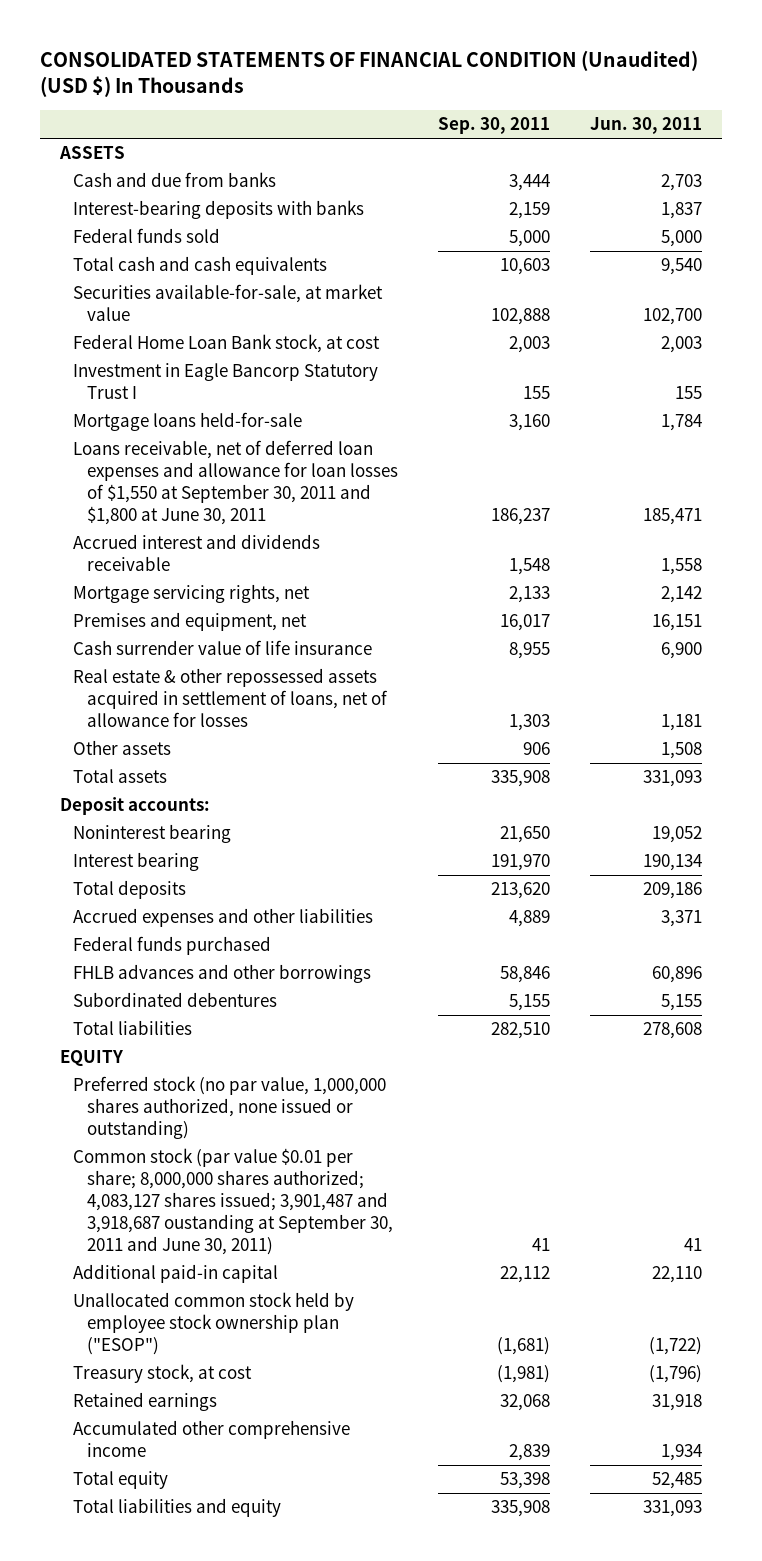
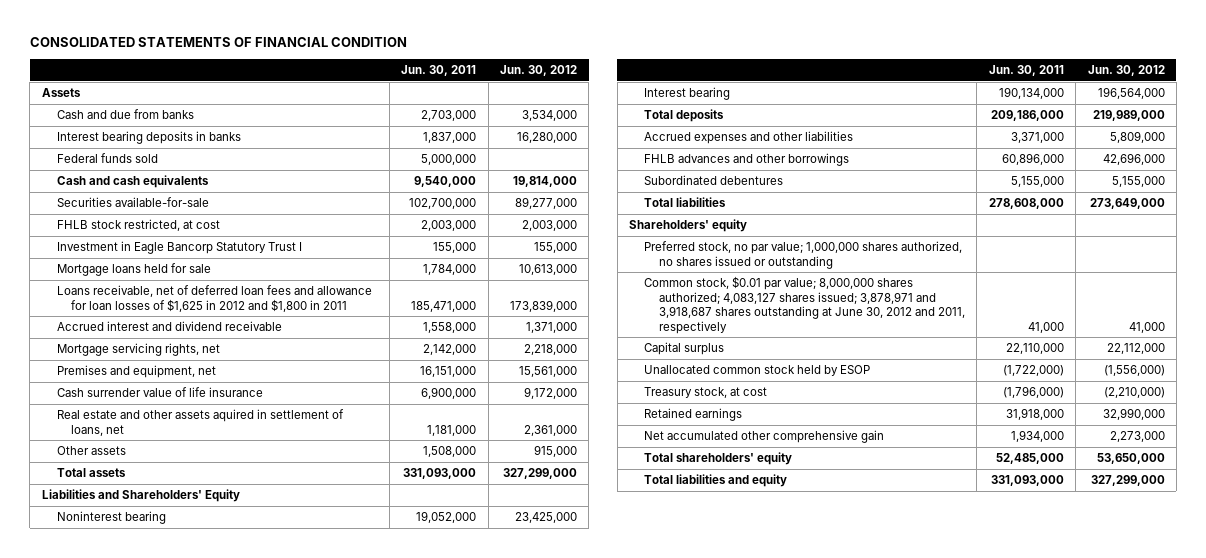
- CONSOLIDATED STATEMENTS OF FINANCIAL CONDITION (Unaudited) (USD $) In Thousands
+ CONSOLIDATED STATEMENTS OF FINANCIAL CONDITION
- | Sep. 30, 2011 | Jun. 30, 2011
+ | Jun. 30, 2011 | Jun. 30, 2012
- ASSETS
- Cash and due from banks | 3,444 | 2,703
- Interest-bearing deposits with banks | 2,159 | 1,837
- Federal funds sold | 5,000 | 5,000
- Total cash and cash equivalents | 10,603 | 9,540
- Securities available-for-sale, at market value | 102,888 | 102,700
- Federal Home Loan Bank stock, at cost | 2,003 | 2,003
- Investment in Eagle Bancorp Statutory Trust I | 155 | 155
- Mortgage loans held-for-sale | 3,160 | 1,784
- Loans receivable, net of deferred loan expenses and allowance for loan losses of $1,550 at September 30, 2011 and $1,800 at June 30, 2011 | 186,237 | 185,471
- Accrued interest and dividends receivable | 1,548 | 1,558
- Mortgage servicing rights, net | 2,133 | 2,142
- Premises and equipment, net | 16,017 | 16,151
- Cash surrender value of life insurance | 8,955 | 6,900
- Real estate & other repossessed assets acquired in settlement of loans, net of allowance for losses | 1,303 | 1,181
- Other assets | 906 | 1,508
- Total assets | 335,908 | 331,093
- Deposit accounts:
- Noninterest bearing | 21,650 | 19,052
- Interest bearing | 191,970 | 190,134
- Total deposits | 213,620 | 209,186
- Accrued expenses and other liabilities | 4,889 | 3,371
- Federal funds purchased
- FHLB advances and other borrowings | 58,846 | 60,896
- Subordinated debentures | 5,155 | 5,155
- Total liabilities | 282,510 | 278,608
- EQUITY
- Preferred stock (no par value, 1,000,000 shares authorized, none issued or outstanding)
- Common stock (par value $0.01 per share; 8,000,000 shares authorized; 4,083,127 shares issued; 3,901,487 and 3,918,687 oustanding at September 30, 2011 and June 30, 2011) | 41 | 41
- Additional paid-in capital | 22,112 | 22,110
- Unallocated common stock held by employee stock ownership plan ("ESOP") | (1,681) | (1,722)
- Treasury stock, at cost | (1,981) | (1,796)
- Retained earnings | 32,068 | 31,918
- Accumulated other comprehensive income | 2,839 | 1,934
- Total equity | 53,398 | 52,485
- Total liabilities and equity | 335,908 | 331,093
+ Assets
+ Cash and due from banks | 2,703,000 | 3,534,000
+ Interest bearing deposits in banks | 1,837,000 | 16,280,000
+ Federal funds sold | 5,000,000 |
+ Cash and cash equivalents | 9,540,000 | 19,814,000
+ Securities available-for-sale | 102,700,000 | 89,277,000
+ FHLB stock restricted, at cost | 2,003,000 | 2,003,000
+ Investment in Eagle Bancorp Statutory Trust I | 155,000 | 155,000
+ Mortgage loans held for sale | 1,784,000 | 10,613,000
+ Loans receivable, net of deferred loan fees and allowance for loan losses of $1,625 in 2012 and $1,800 in 2011 | 185,471,000 | 173,839,000
+ Accrued interest and dividend receivable | 1,558,000 | 1,371,000
+ Mortgage servicing rights, net | 2,142,000 | 2,218,000
+ Premises and equipment, net | 16,151,000 | 15,561,000
+ Cash surrender value of life insurance | 6,900,000 | 9,172,000
+ Real estate and other assets aquired in settlement of loans, net | 1,181,000 | 2,361,000
+ Other assets | 1,508,000 | 915,000
+ Total assets | 331,093,000 | 327,299,000
+ Liabilities and Shareholders' Equity
+ Noninterest bearing | 19,052,000 | 23,425,000
+ Interest bearing | 190,134,000 | 196,564,000
+ Total deposits | 209,186,000 | 219,989,000
+ Accrued expenses and other liabilities | 3,371,000 | 5,809,000
+ FHLB advances and other borrowings | 60,896,000 | 42,696,000
+ Subordinated debentures | 5,155,000 | 5,155,000
+ Total liabilities | 278,608,000 | 273,649,000
+ Shareholders' equity
+ Preferred stock, no par value; 1,000,000 shares authorized, no shares issued or outstanding
+ Common stock, $0.01 par value; 8,000,000 shares authorized; 4,083,127 shares issued; 3,878,971 and 3,918,687 shares outstanding at June 30, 2012 and 2011, respectively | 41,000 | 41,000
+ Capital surplus | 22,110,000 | 22,112,000
+ Unallocated common stock held by ESOP | (1,722,000) | (1,556,000)
+ Treasury stock, at cost | (1,796,000) | (2,210,000)
+ Retained earnings | 31,918,000 | 32,990,000
+ Net accumulated other comprehensive gain | 1,934,000 | 2,273,000
+ Total shareholders' equity | 52,485,000 | 53,650,000
+ Total liabilities and equity | 331,093,000 | 327,299,000

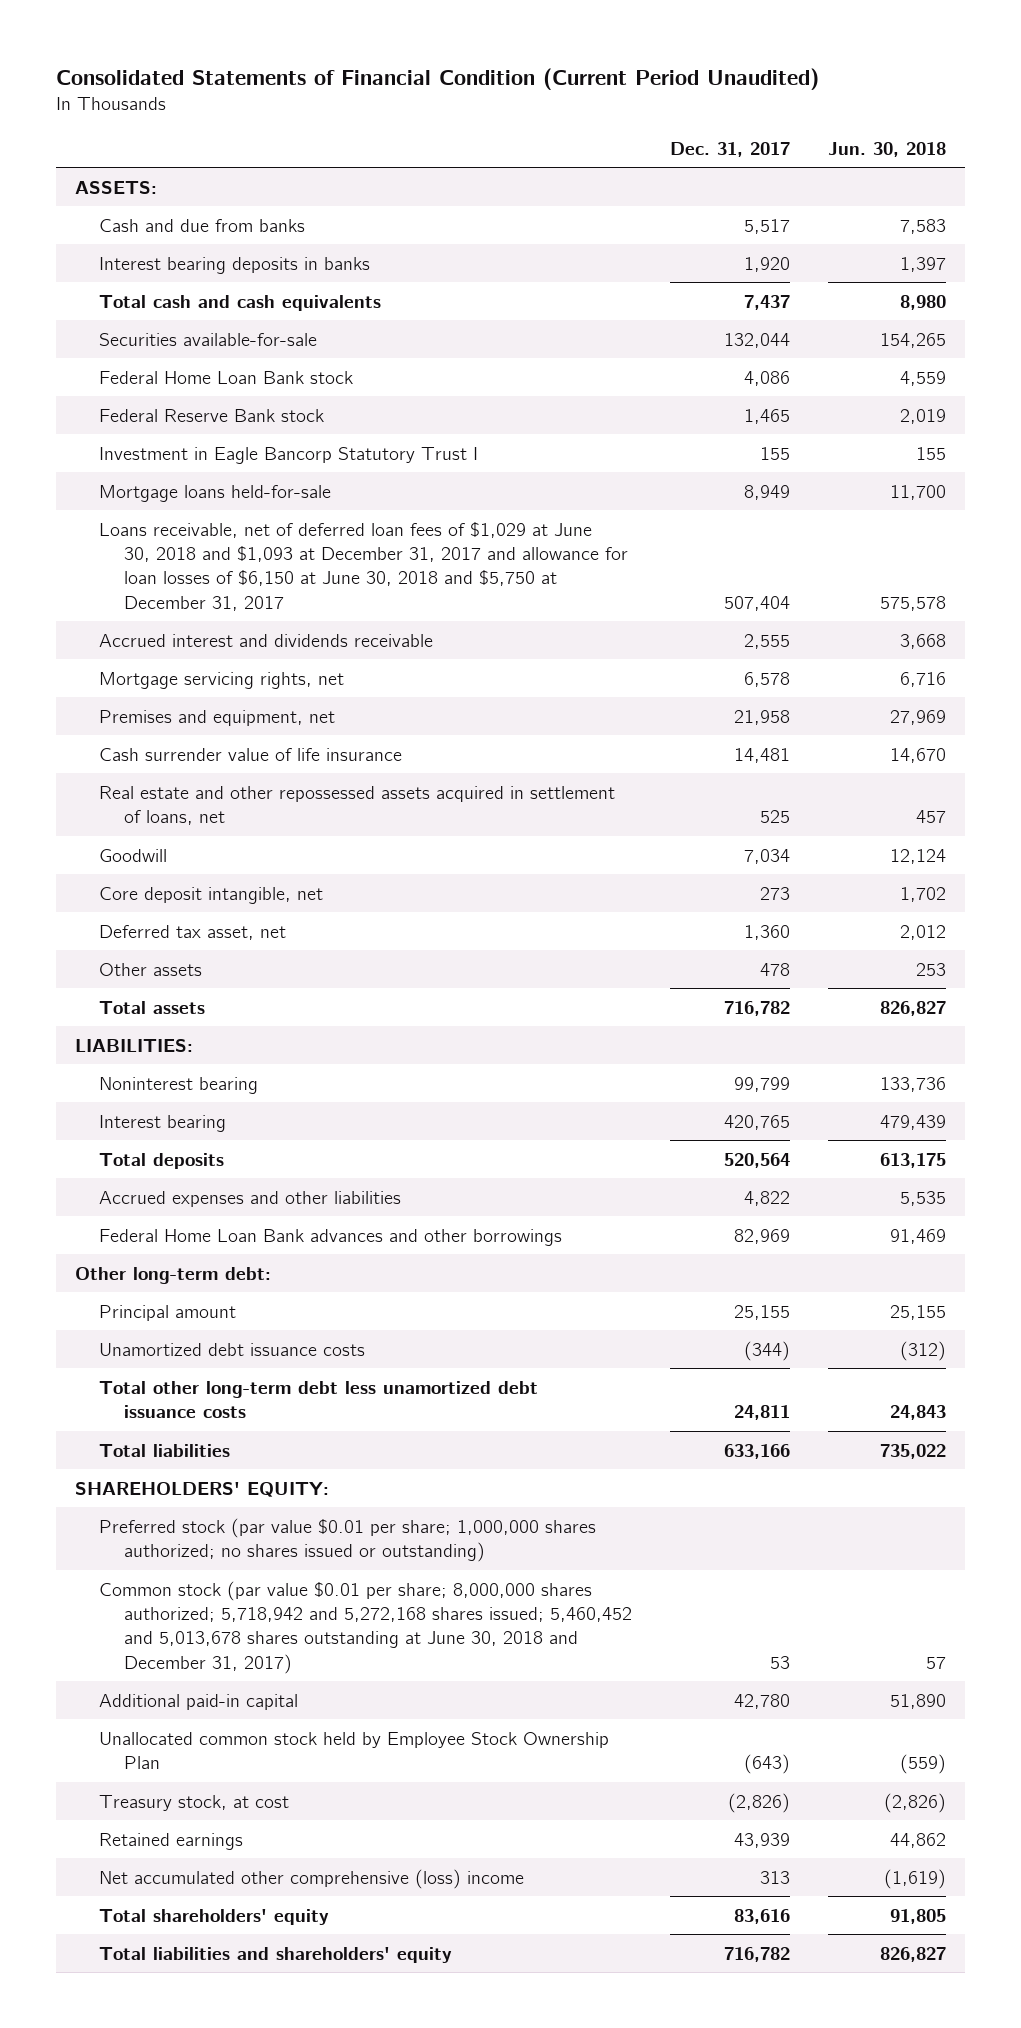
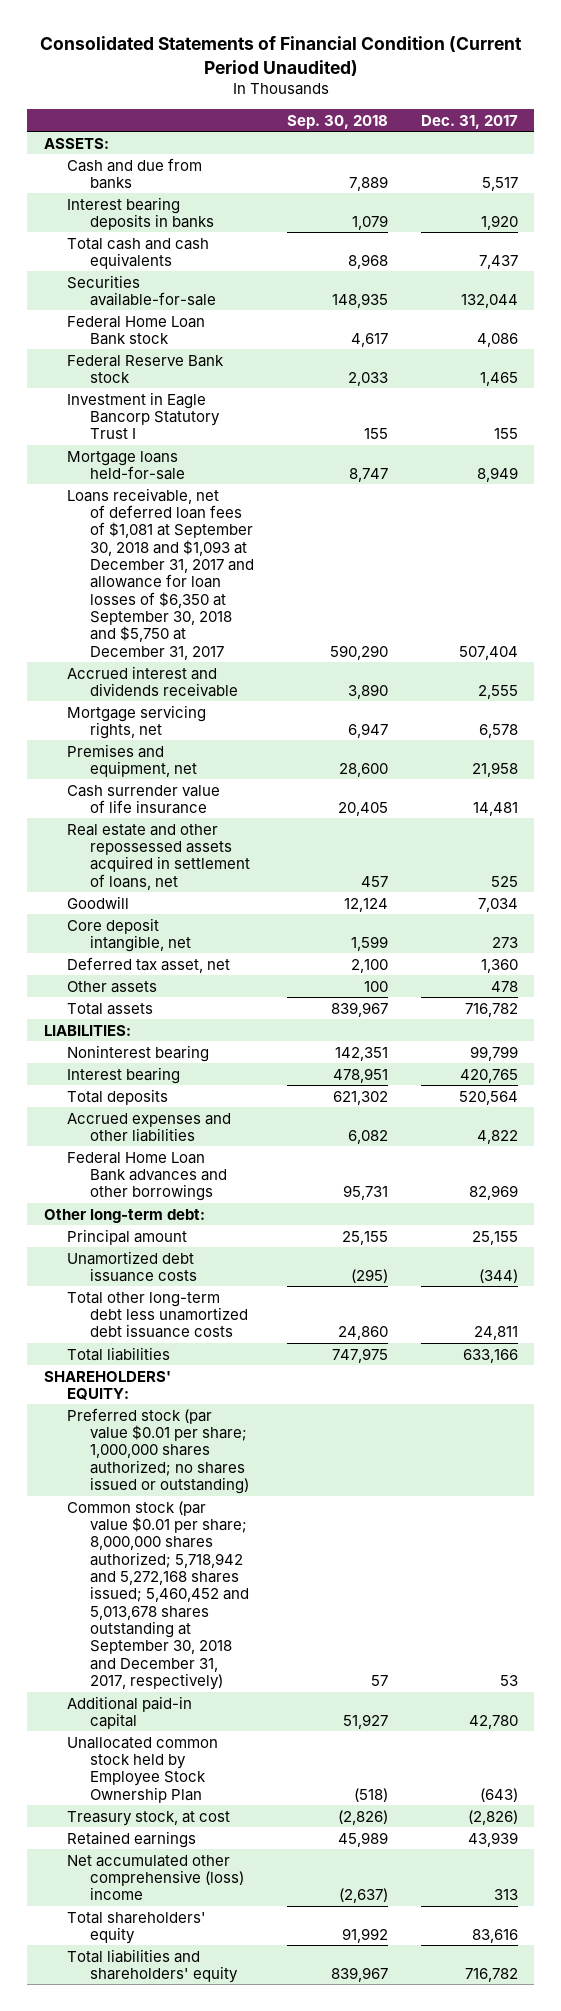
- | Dec. 31, 2017 | Jun. 30, 2018
+ | Sep. 30, 2018 | Dec. 31, 2017
- Loans receivable, net of deferred loan fees of $1,029 at June 30, 2018 and $1,093 at December 31, 2017 and allowance for loan losses of $6,150 at June 30, 2018 and $5,750 at December 31, 2017 | 507,404 | 575,578
+ Loans receivable, net of deferred loan fees of $1,081 at September 30, 2018 and $1,093 at December 31, 2017 and allowance for loan losses of $6,350 at September 30, 2018 and $5,750 at December 31, 2017 | 590,290 | 507,404
- Common stock (par value $0.01 per share; 8,000,000 shares authorized; 5,718,942 and 5,272,168 shares issued; 5,460,452 and 5,013,678 shares outstanding at June 30, 2018 and December 31, 2017) | 53 | 57
+ Common stock (par value $0.01 per share; 8,000,000 shares authorized; 5,718,942 and 5,272,168 shares issued; 5,460,452 and 5,013,678 shares outstanding at September 30, 2018 and December 31, 2017, respectively) | 57 | 53

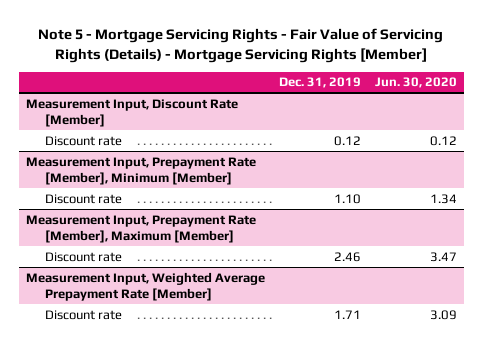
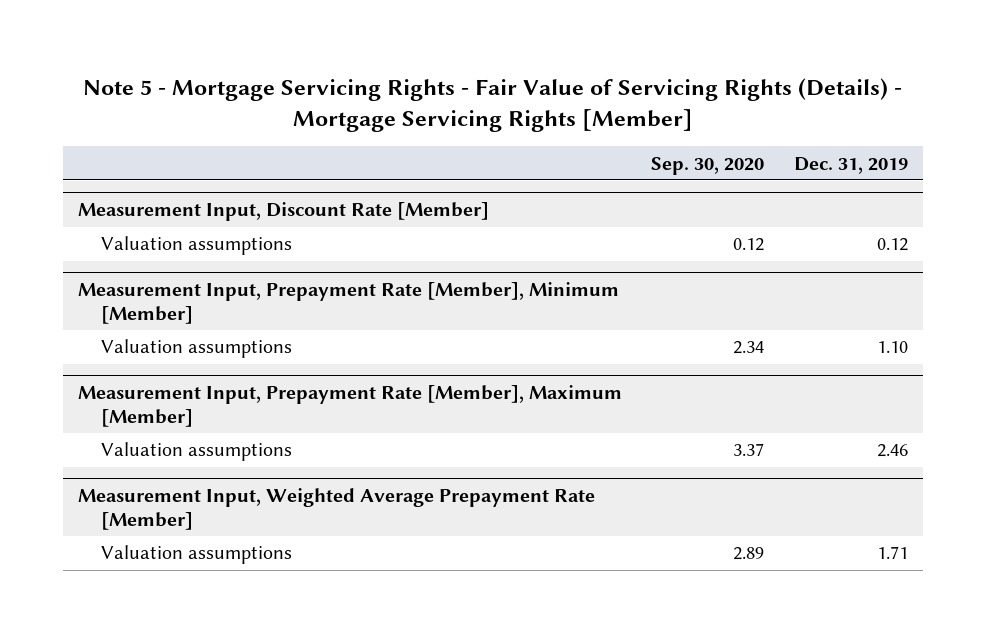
- | Dec. 31, 2019 | Jun. 30, 2020
+ | Sep. 30, 2020 | Dec. 31, 2019
@ Measurement Input, Discount Rate [Member]
- Discount rate | 0.12 | 0.12
+ Valuation assumptions | 0.12 | 0.12
@ Measurement Input, Prepayment Rate [Member], Minimum [Member]
- Discount rate | 1.10 | 1.34
+ Valuation assumptions | 2.34 | 1.10
@ Measurement Input, Prepayment Rate [Member], Maximum [Member]
- Discount rate | 2.46 | 3.47
+ Valuation assumptions | 3.37 | 2.46
@ Measurement Input, Weighted Average Prepayment Rate [Member]
- Discount rate | 1.71 | 3.09
+ Valuation assumptions | 2.89 | 1.71

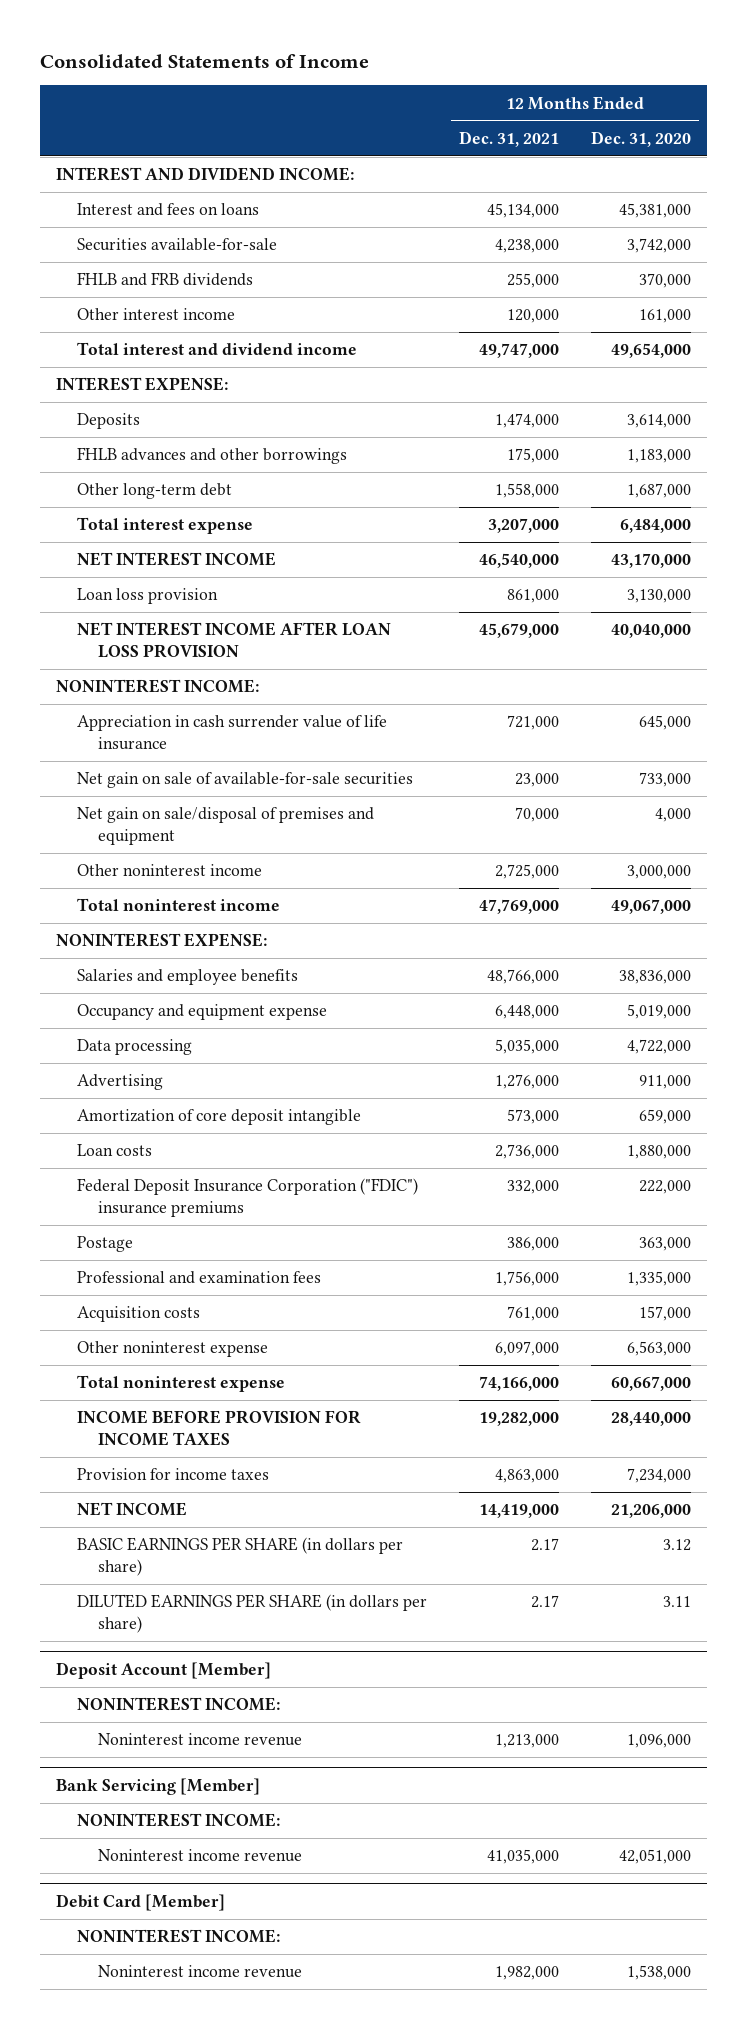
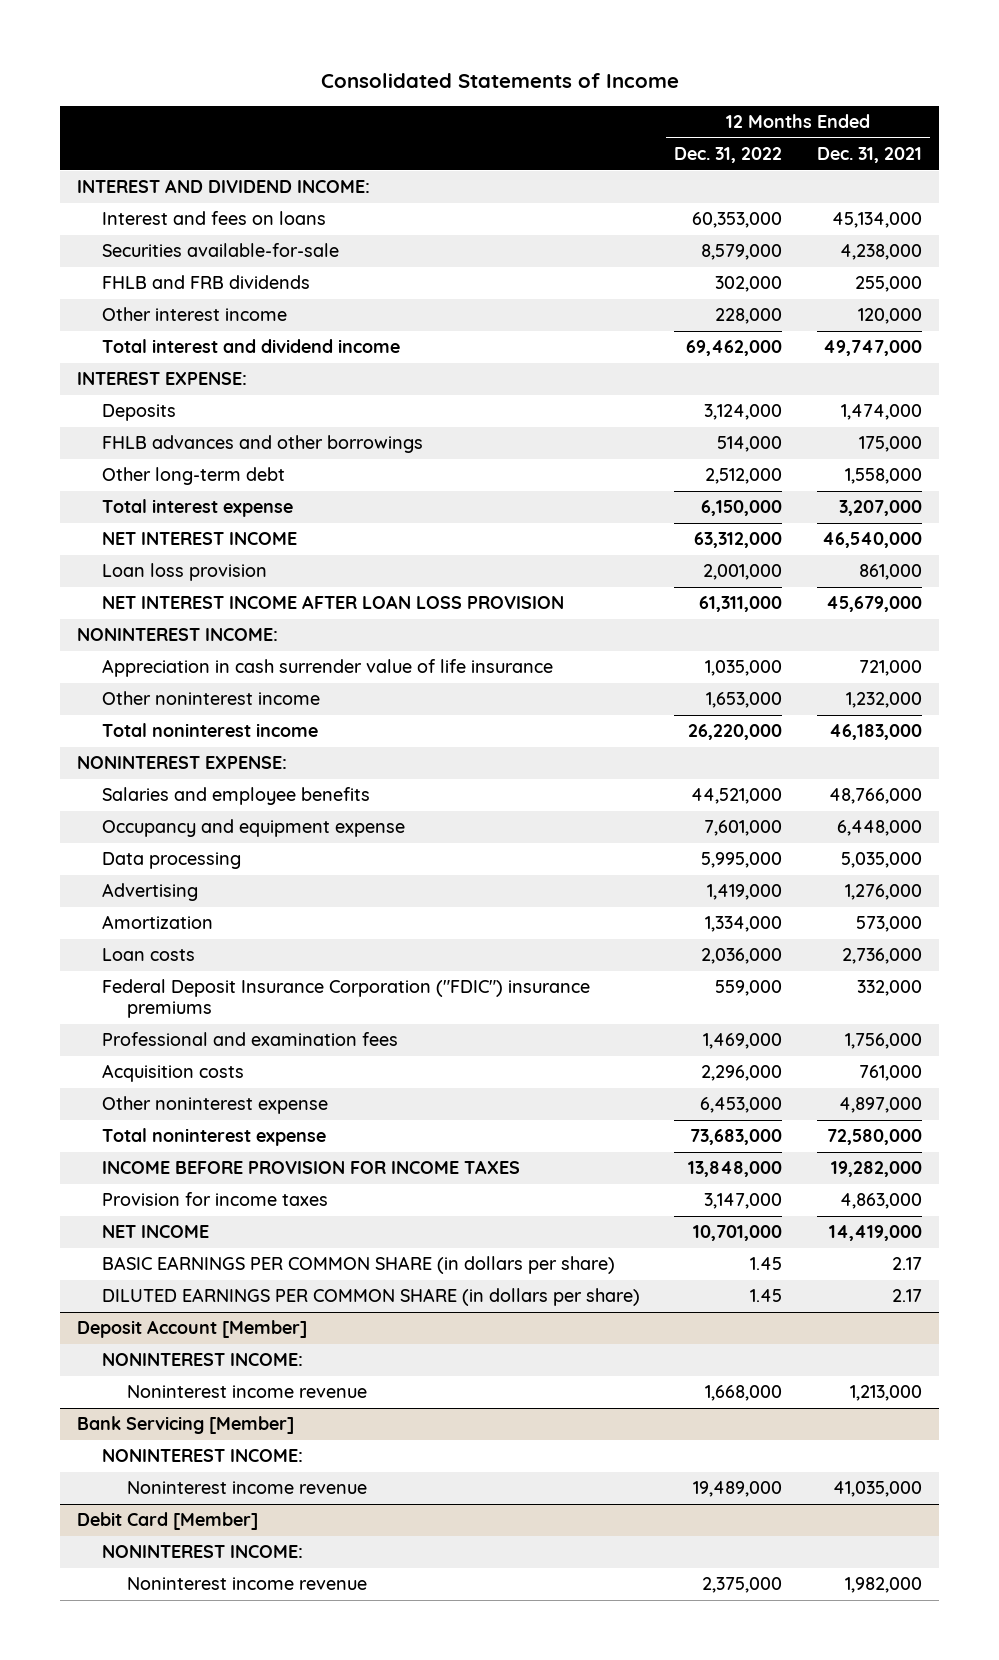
- | 12 Months Ended Dec. 31, 2021 | 12 Months Ended Dec. 31, 2020
+ | 12 Months Ended Dec. 31, 2022 | 12 Months Ended Dec. 31, 2021
- Net gain on sale of available-for-sale securities | 23,000 | 733,000
- Net gain on sale/disposal of premises and equipment | 70,000 | 4,000
- Other noninterest income | 2,725,000 | 3,000,000
- Total noninterest income | 47,769,000 | 49,067,000
+ Other noninterest income | 1,653,000 | 1,232,000
+ Total noninterest income | 26,220,000 | 46,183,000
- Amortization of core deposit intangible | 573,000 | 659,000
+ Amortization | 1,334,000 | 573,000
- Postage | 386,000 | 363,000
- Other noninterest expense | 6,097,000 | 6,563,000
- Total noninterest expense | 74,166,000 | 60,667,000
+ Other noninterest expense | 6,453,000 | 4,897,000
+ Total noninterest expense | 73,683,000 | 72,580,000
- BASIC EARNINGS PER SHARE (in dollars per share) | 2.17 | 3.12
- DILUTED EARNINGS PER SHARE (in dollars per share) | 2.17 | 3.11
+ BASIC EARNINGS PER COMMON SHARE (in dollars per share) | 1.45 | 2.17
+ DILUTED EARNINGS PER COMMON SHARE (in dollars per share) | 1.45 | 2.17

